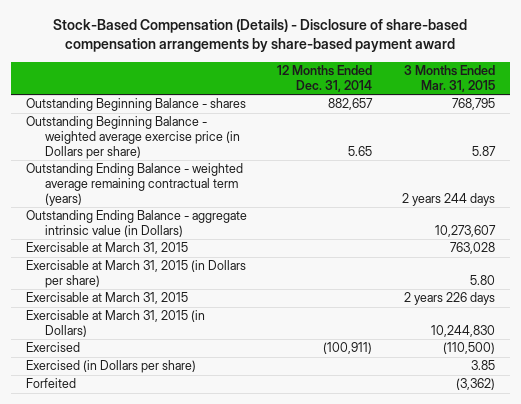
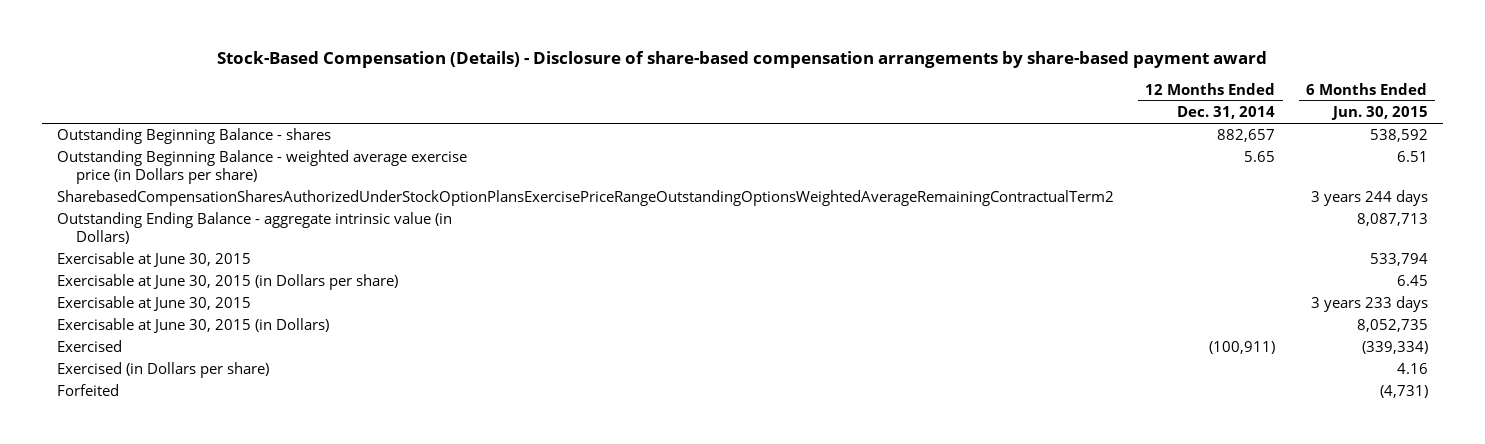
- | 12 Months Ended Dec. 31, 2014 | 3 Months Ended Mar. 31, 2015
+ | 12 Months Ended Dec. 31, 2014 | 6 Months Ended Jun. 30, 2015
- Outstanding Ending Balance - weighted average remaining contractual term (years) | | 2 years 244 days
+ SharebasedCompensationSharesAuthorizedUnderStockOptionPlansExercisePriceRangeOutstandingOptionsWeightedAverageRemainingContractualTerm2 | | 3 years 244 days
- Exercisable at March 31, 2015 | | 763,028
- Exercisable at March 31, 2015 (in Dollars per share) | | 5.80
- Exercisable at March 31, 2015 | | 2 years 226 days
- Exercisable at March 31, 2015 (in Dollars) | | 10,244,830
+ Exercisable at June 30, 2015 | | 533,794
+ Exercisable at June 30, 2015 (in Dollars per share) | | 6.45
+ Exercisable at June 30, 2015 | | 3 years 233 days
+ Exercisable at June 30, 2015 (in Dollars) | | 8,052,735

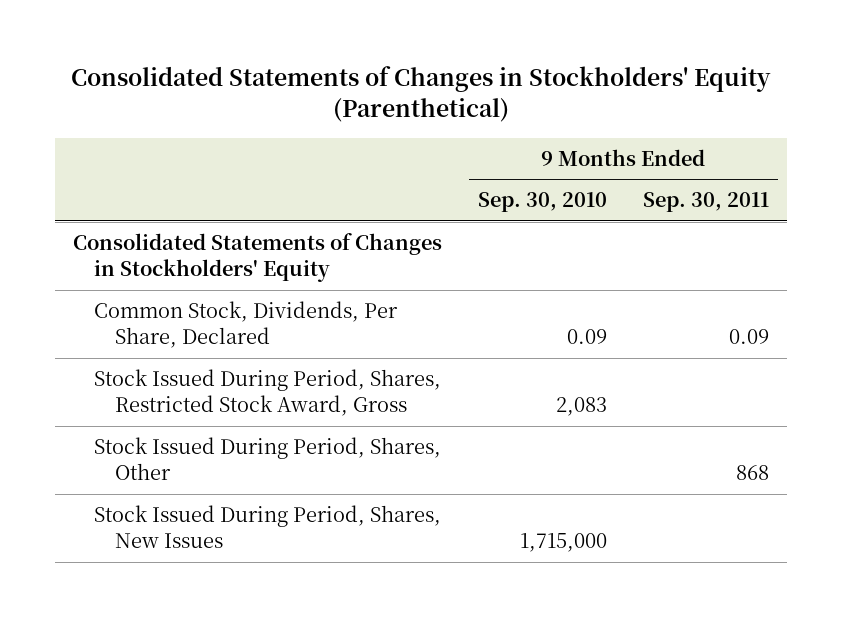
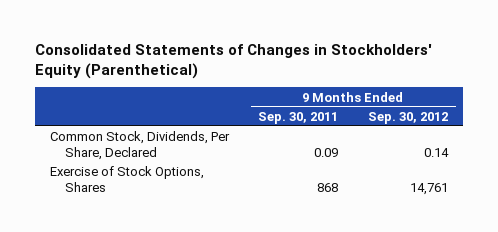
- | 9 Months Ended Sep. 30, 2010 | 9 Months Ended Sep. 30, 2011
+ | 9 Months Ended Sep. 30, 2011 | 9 Months Ended Sep. 30, 2012
- Consolidated Statements of Changes in Stockholders' Equity
- Stock Issued During Period, Shares, Restricted Stock Award, Gross | 2,083 |
- Stock Issued During Period, Shares, Other | | 868
- Stock Issued During Period, Shares, New Issues | 1,715,000 |
+ Exercise of Stock Options, Shares | 868 | 14,761

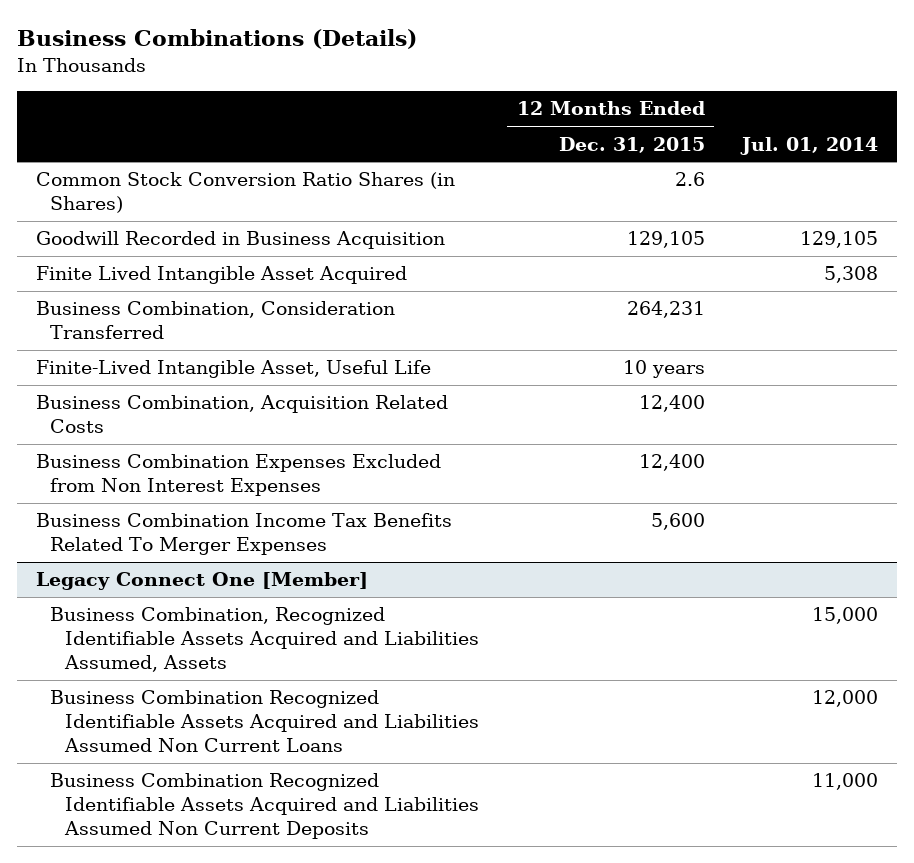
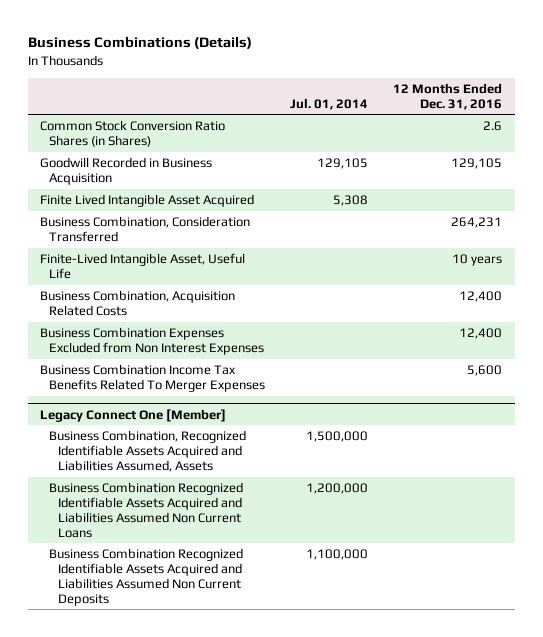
- | 12 Months Ended Dec. 31, 2015 | Jul. 01, 2014
+ | Jul. 01, 2014 | 12 Months Ended Dec. 31, 2016
@ Legacy Connect One [Member]
- Business Combination, Recognized Identifiable Assets Acquired and Liabilities Assumed, Assets | | 15,000
- Business Combination Recognized Identifiable Assets Acquired and Liabilities Assumed Non Current Loans | | 12,000
- Business Combination Recognized Identifiable Assets Acquired and Liabilities Assumed Non Current Deposits | | 11,000
+ Business Combination, Recognized Identifiable Assets Acquired and Liabilities Assumed, Assets | 1,500,000 |
+ Business Combination Recognized Identifiable Assets Acquired and Liabilities Assumed Non Current Loans | 1,200,000 |
+ Business Combination Recognized Identifiable Assets Acquired and Liabilities Assumed Non Current Deposits | 1,100,000 |

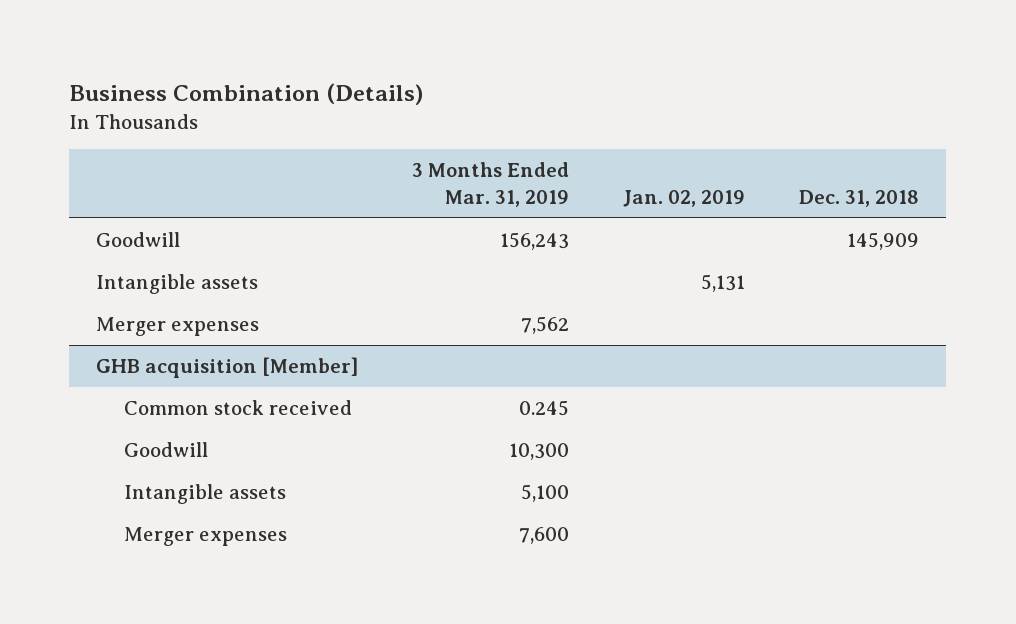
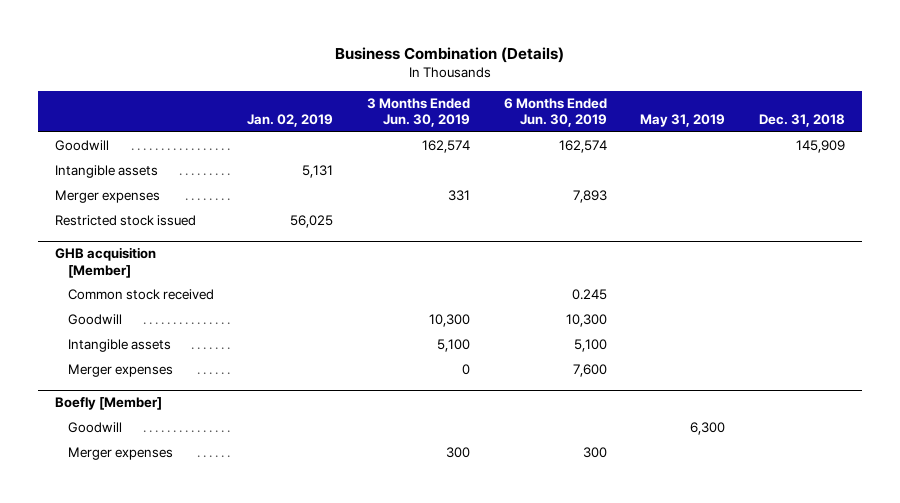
- | 3 Months Ended Mar. 31, 2019 | Jan. 02, 2019 | Dec. 31, 2018
+ | Jan. 02, 2019 | 3 Months Ended Jun. 30, 2019 | 6 Months Ended Jun. 30, 2019 | May 31, 2019 | Dec. 31, 2018
+ Restricted stock issued | 56,025 | | | |
+ Boefly [Member]
+ Goodwill | | | | 6,300 |
+ Merger expenses | | 300 | 300 | |

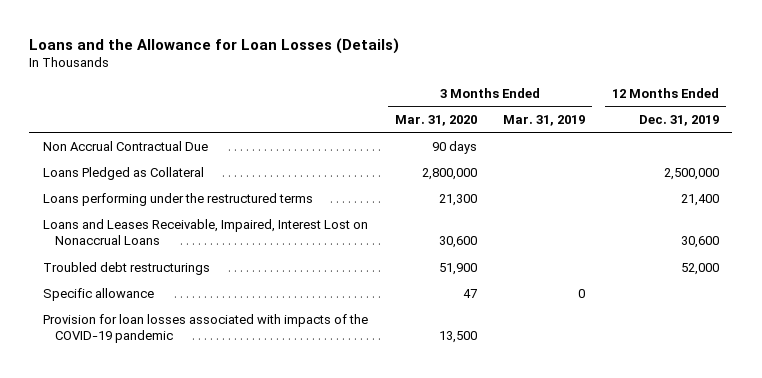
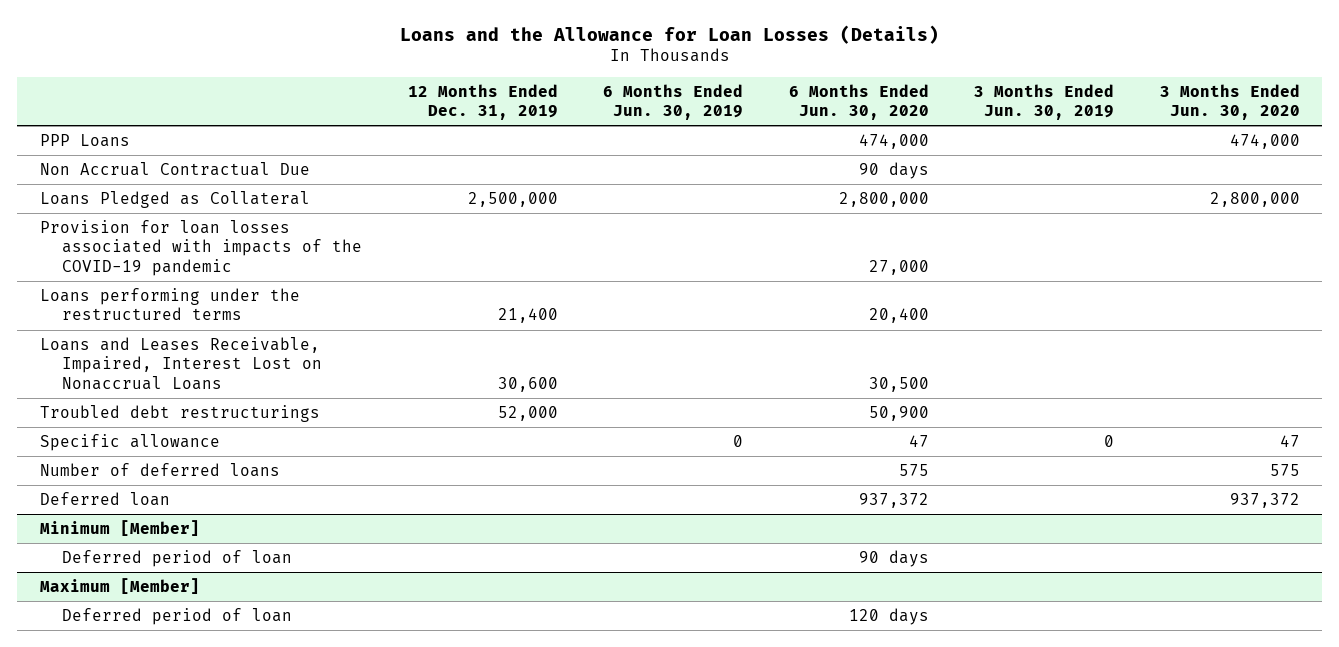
- | 3 Months Ended Mar. 31, 2020 | 3 Months Ended Mar. 31, 2019 | 12 Months Ended Dec. 31, 2019
+ | 12 Months Ended Dec. 31, 2019 | 6 Months Ended Jun. 30, 2019 | 6 Months Ended Jun. 30, 2020 | 3 Months Ended Jun. 30, 2019 | 3 Months Ended Jun. 30, 2020
+ PPP Loans | | | 474,000 | | 474,000
moved up: Provision for loan losses associated with impacts of the COVID-19 pandemic | | | 27,000 | |
+ Number of deferred loans | | | 575 | | 575
+ Deferred loan | | | 937,372 | | 937,372
+ Minimum [Member]
+ Deferred period of loan | | | 90 days | |
+ Maximum [Member]
+ Deferred period of loan | | | 120 days | |

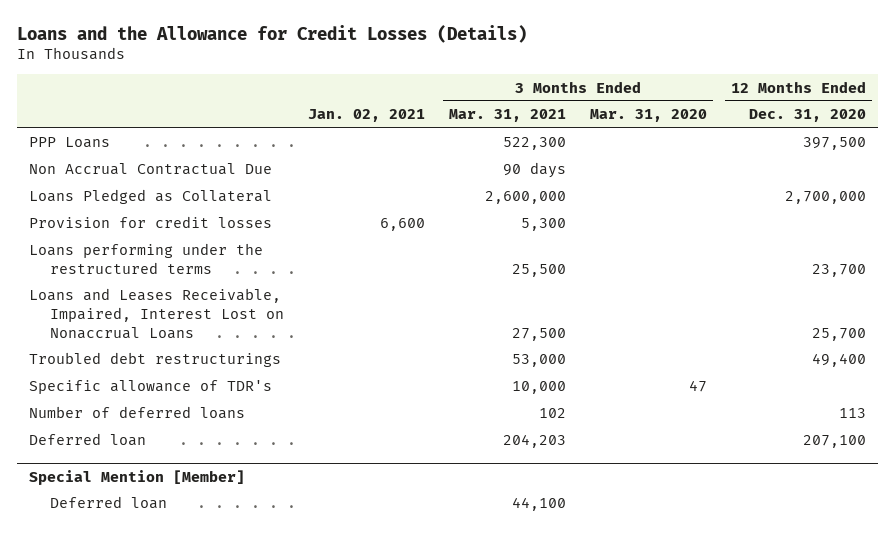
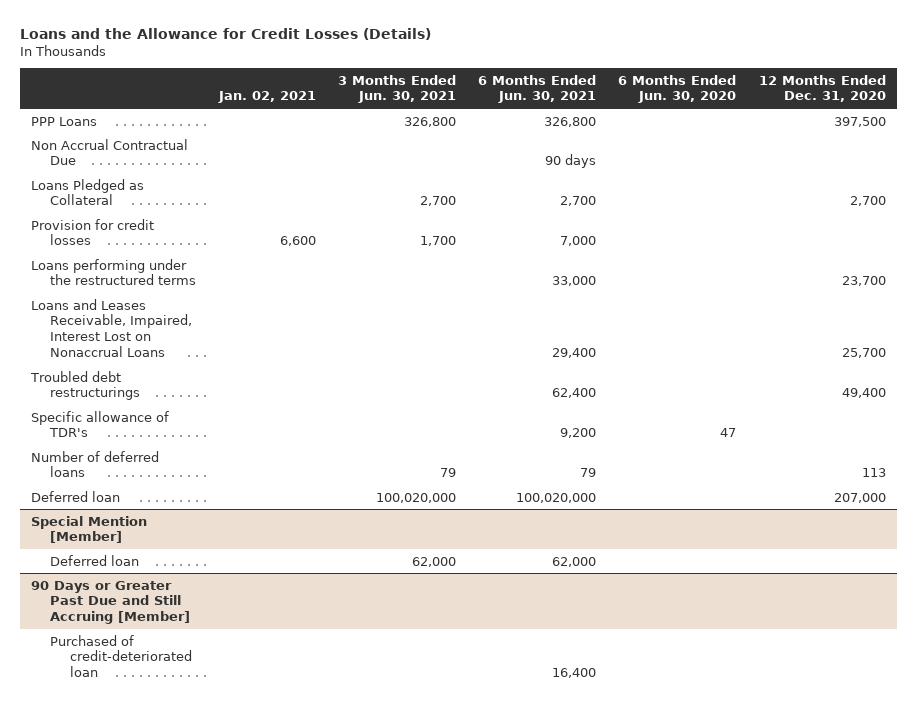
- | Jan. 02, 2021 | 3 Months Ended Mar. 31, 2021 | 3 Months Ended Mar. 31, 2020 | 12 Months Ended Dec. 31, 2020
+ | Jan. 02, 2021 | 3 Months Ended Jun. 30, 2021 | 6 Months Ended Jun. 30, 2021 | 6 Months Ended Jun. 30, 2020 | 12 Months Ended Dec. 31, 2020
- Loans Pledged as Collateral | | 2,600,000 | | 2,700,000
+ Loans Pledged as Collateral | | 2,700 | 2,700 | | 2,700
- Deferred loan | | 204,203 | | 207,100
+ Deferred loan | | 100,020,000 | 100,020,000 | | 207,000
+ 90 Days or Greater Past Due and Still Accruing [Member]
+ Purchased of credit-deteriorated loan | | | 16,400 | |

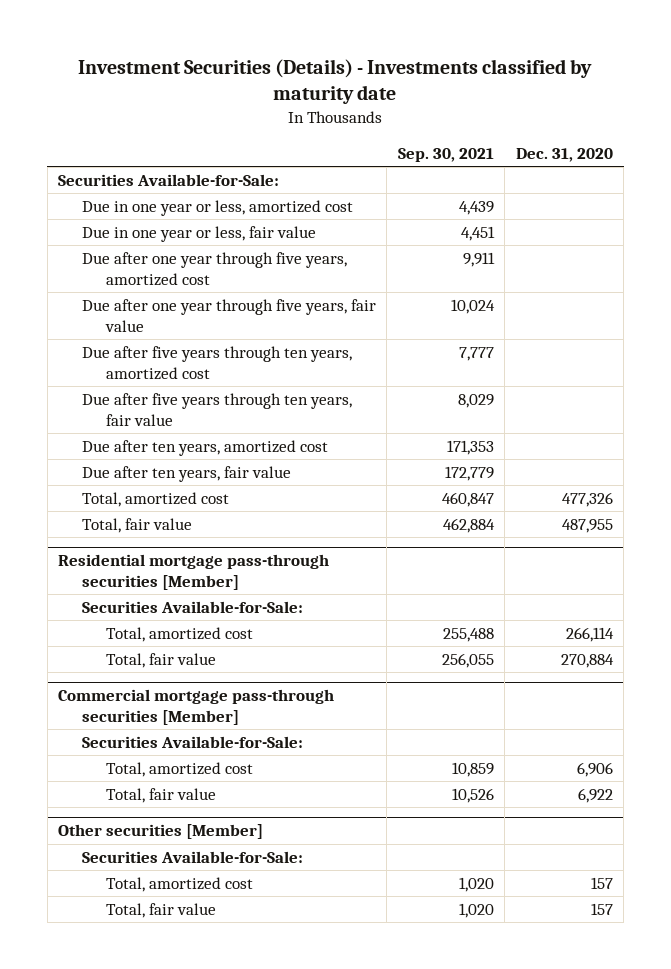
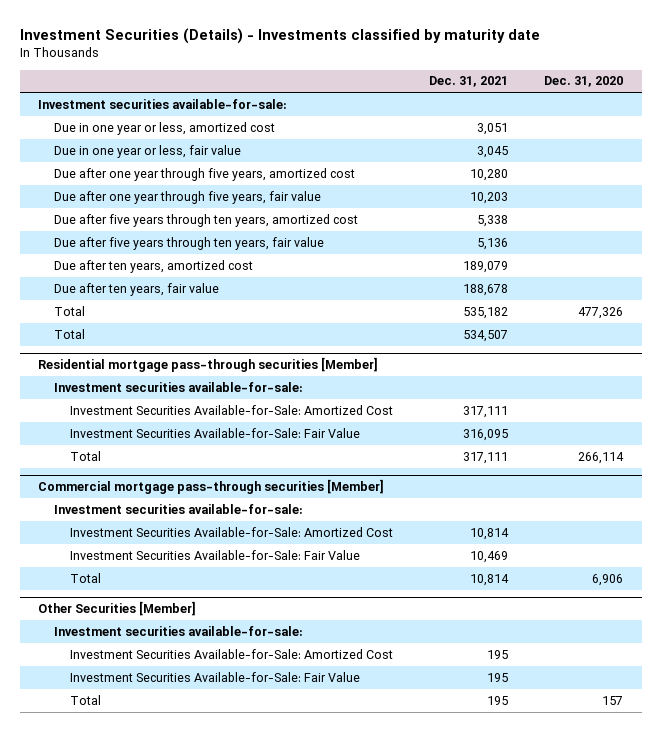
- | Sep. 30, 2021 | Dec. 31, 2020
+ | Dec. 31, 2021 | Dec. 31, 2020
- Securities Available-for-Sale:
+ Investment securities available-for-sale:
- Total, amortized cost | 460,847 | 477,326
- Total, fair value | 462,884 | 487,955
+ Total | 535,182 | 477,326
+ Total | 534,507 |
@ Residential mortgage pass-through securities [Member]
- Securities Available-for-Sale:
- Total, amortized cost | 255,488 | 266,114
- Total, fair value | 256,055 | 270,884
+ Investment securities available-for-sale:
+ Investment Securities Available-for-Sale: Amortized Cost | 317,111 |
+ Investment Securities Available-for-Sale: Fair Value | 316,095 |
+ Total | 317,111 | 266,114
@ Commercial mortgage pass-through securities [Member]
- Securities Available-for-Sale:
- Total, amortized cost | 10,859 | 6,906
- Total, fair value | 10,526 | 6,922
- Other securities [Member]
- Securities Available-for-Sale:
- Total, amortized cost | 1,020 | 157
- Total, fair value | 1,020 | 157
@ Commercial mortgage pass-through securities [Member]
+ Investment securities available-for-sale:
+ Investment Securities Available-for-Sale: Amortized Cost | 10,814 |
+ Investment Securities Available-for-Sale: Fair Value | 10,469 |
+ Total | 10,814 | 6,906
+ Other Securities [Member]
+ Investment securities available-for-sale:
+ Investment Securities Available-for-Sale: Amortized Cost | 195 |
+ Investment Securities Available-for-Sale: Fair Value | 195 |
+ Total | 195 | 157

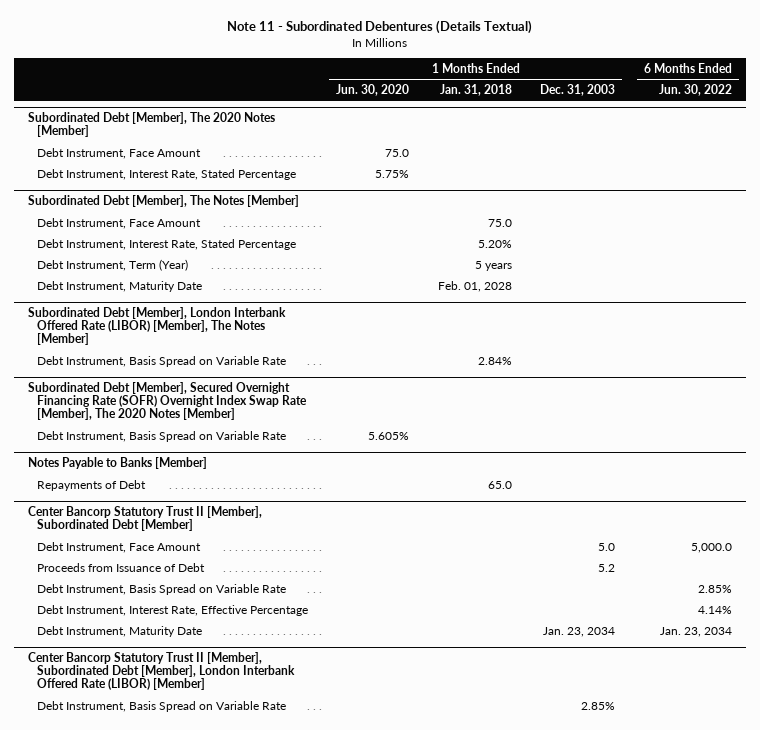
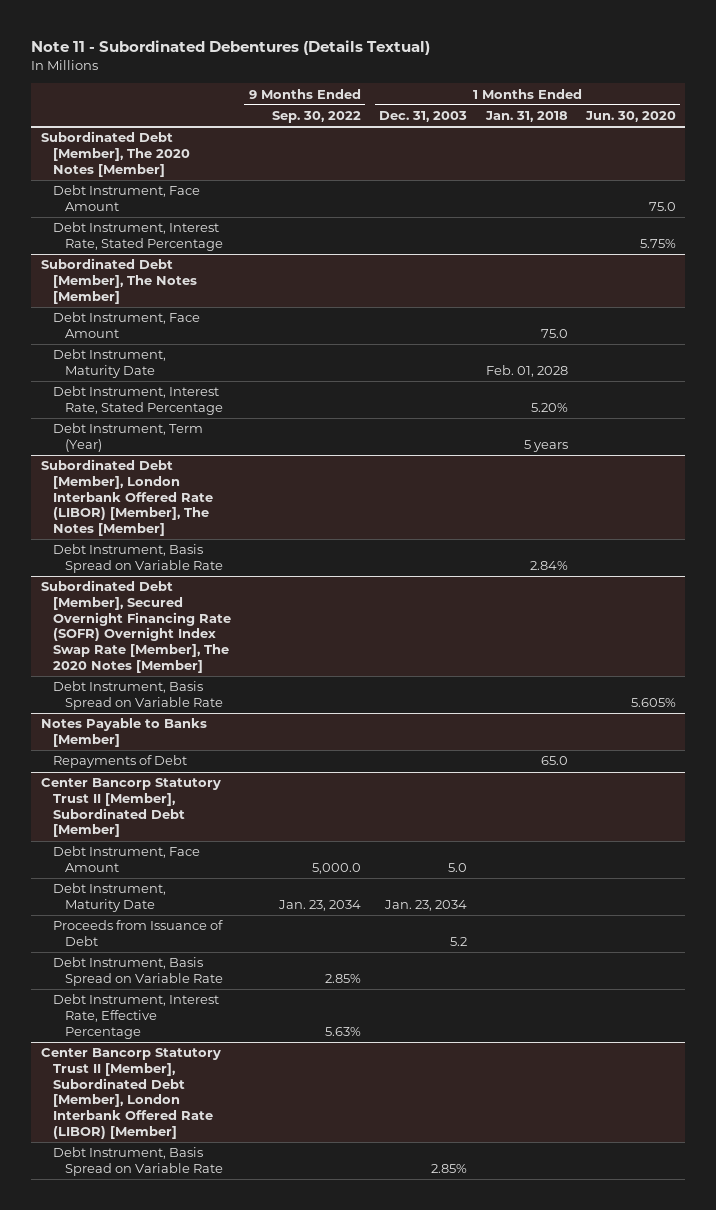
- | 1 Months Ended Jun. 30, 2020 | 1 Months Ended Jan. 31, 2018 | 1 Months Ended Dec. 31, 2003 | 6 Months Ended Jun. 30, 2022
+ | 9 Months Ended Sep. 30, 2022 | 1 Months Ended Dec. 31, 2003 | 1 Months Ended Jan. 31, 2018 | 1 Months Ended Jun. 30, 2020
@ Subordinated Debt [Member], The Notes [Member]
moved up: Debt Instrument, Maturity Date | | | Feb. 01, 2028 |
@ Center Bancorp Statutory Trust II [Member], Subordinated Debt [Member]
moved up: Debt Instrument, Maturity Date | Jan. 23, 2034 | Jan. 23, 2034 | |

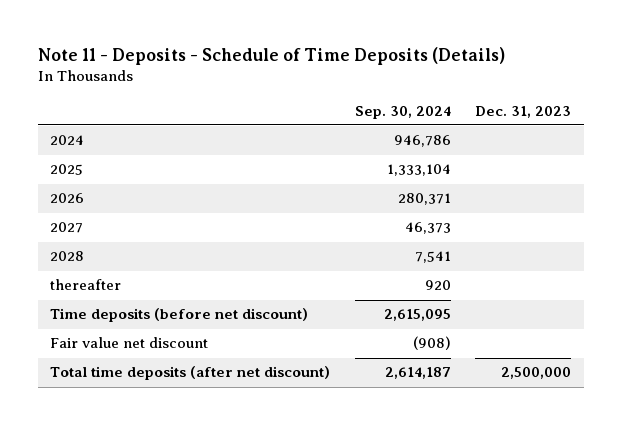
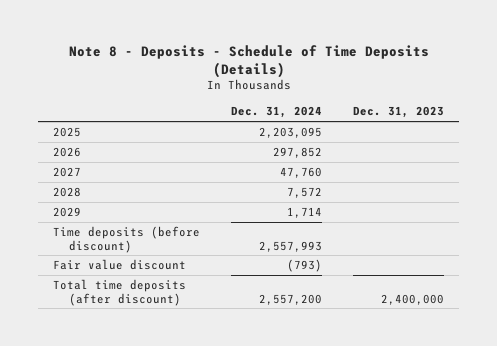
- Note 11 - Deposits - Schedule of Time Deposits (Details)
+ Note 8 - Deposits - Schedule of Time Deposits (Details)
- | Sep. 30, 2024 | Dec. 31, 2023
+ | Dec. 31, 2024 | Dec. 31, 2023
- 2024 | 946,786 |
- thereafter | 920 |
- Time deposits (before net discount) | 2,615,095 |
- Fair value net discount | (908) |
- Total time deposits (after net discount) | 2,614,187 | 2,500,000
+ 2029 | 1,714 |
+ Time deposits (before discount) | 2,557,993 |
+ Fair value discount | (793) |
+ Total time deposits (after discount) | 2,557,200 | 2,400,000

